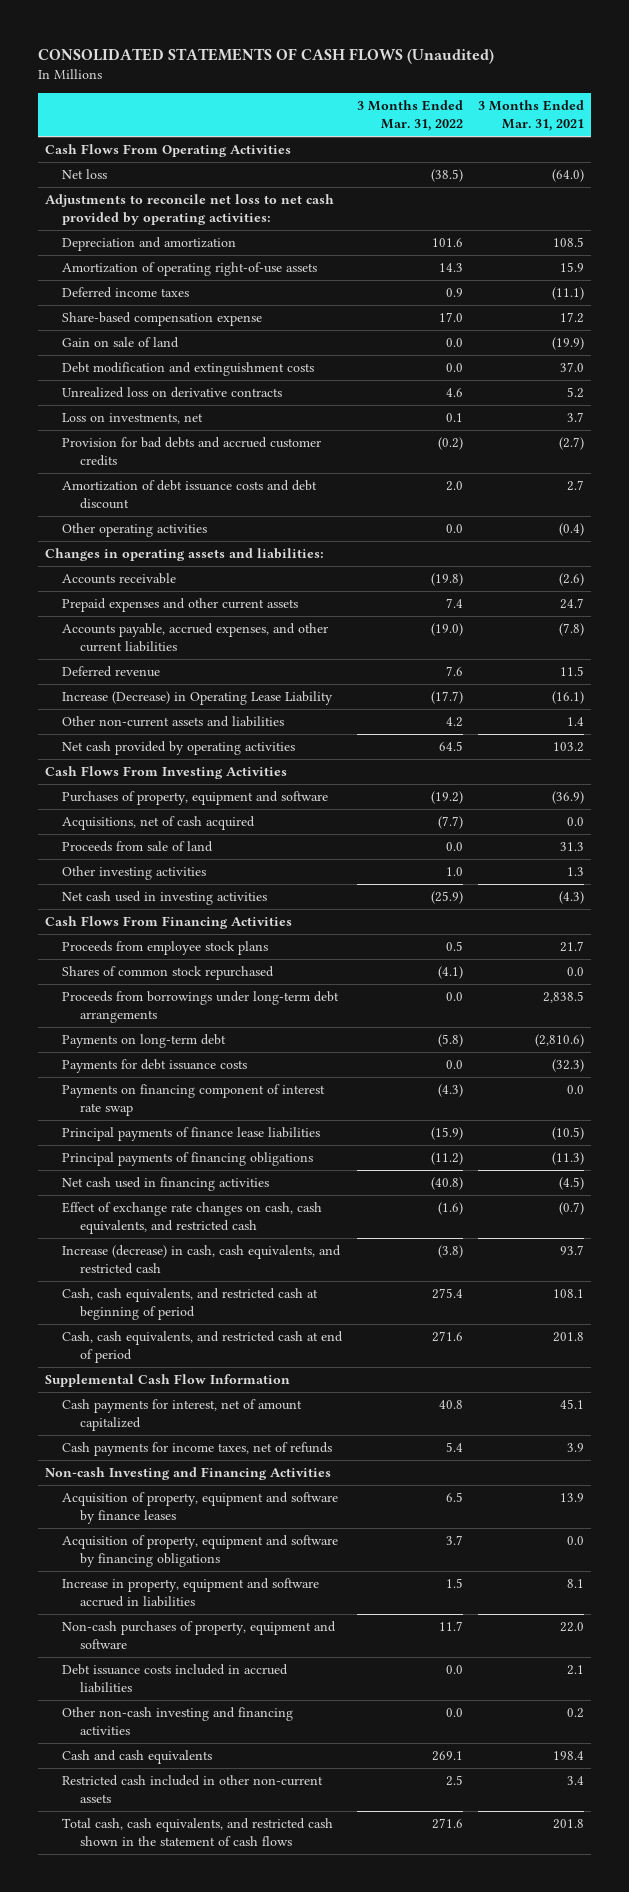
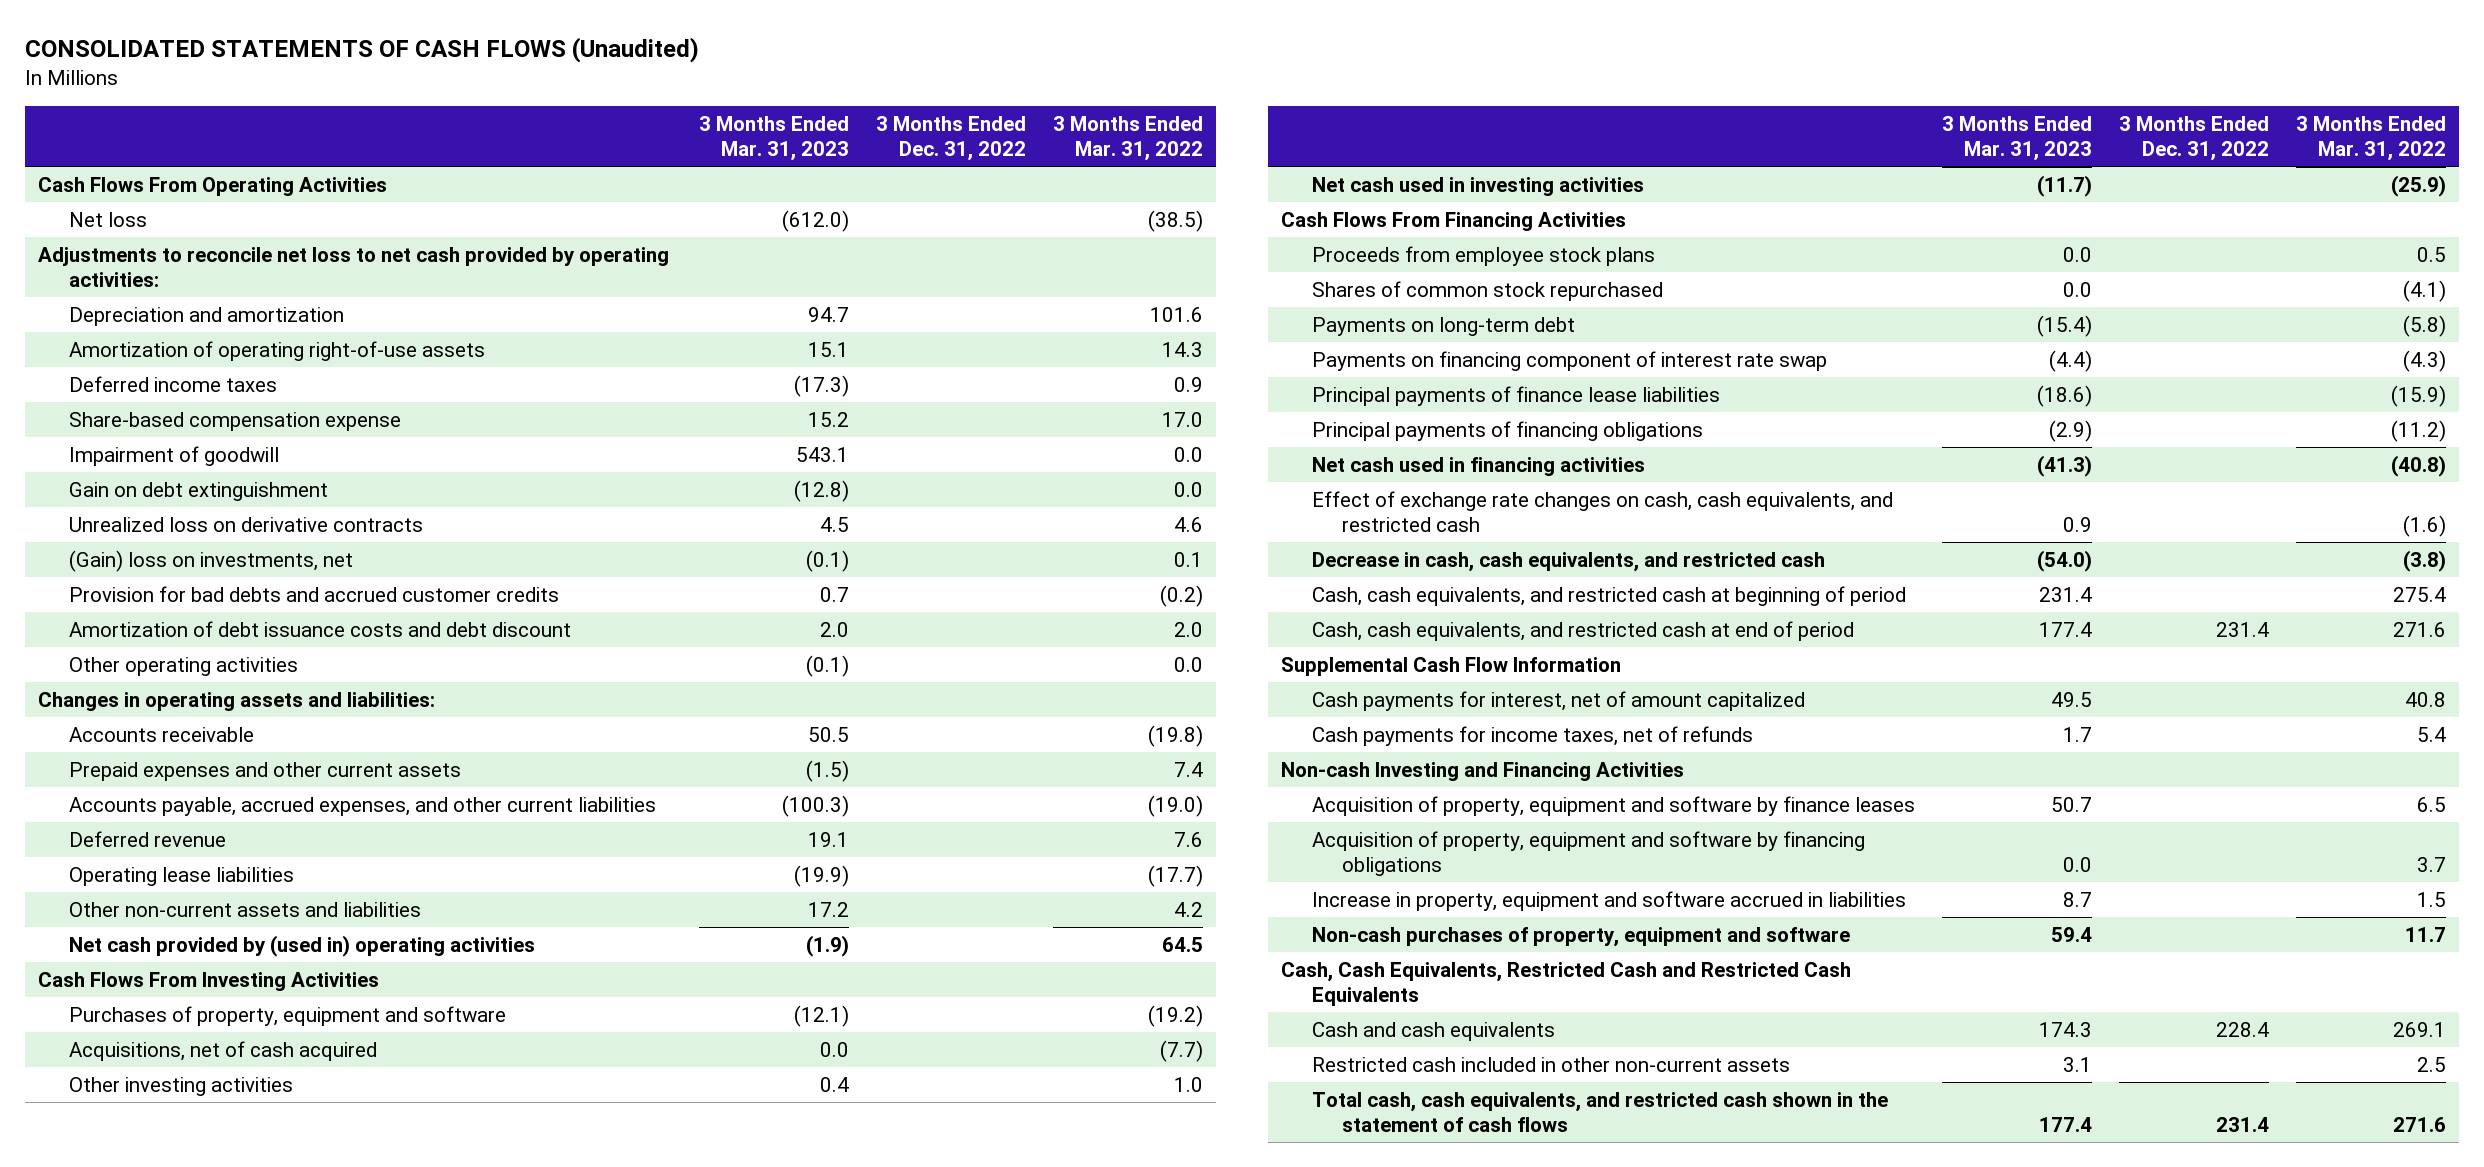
- | 3 Months Ended Mar. 31, 2022 | 3 Months Ended Mar. 31, 2021
+ | 3 Months Ended Mar. 31, 2023 | 3 Months Ended Dec. 31, 2022 | 3 Months Ended Mar. 31, 2022
- Gain on sale of land | 0.0 | (19.9)
- Debt modification and extinguishment costs | 0.0 | 37.0
+ Impairment of goodwill | 543.1 | | 0.0
+ Gain on debt extinguishment | (12.8) | | 0.0
- Loss on investments, net | 0.1 | 3.7
+ (Gain) loss on investments, net | (0.1) | | 0.1
- Increase (Decrease) in Operating Lease Liability | (17.7) | (16.1)
+ Operating lease liabilities | (19.9) | | (17.7)
- Net cash provided by operating activities | 64.5 | 103.2
+ Net cash provided by (used in) operating activities | (1.9) | | 64.5
- Proceeds from sale of land | 0.0 | 31.3
- Proceeds from borrowings under long-term debt arrangements | 0.0 | 2,838.5
- Payments for debt issuance costs | 0.0 | (32.3)
- Increase (decrease) in cash, cash equivalents, and restricted cash | (3.8) | 93.7
+ Decrease in cash, cash equivalents, and restricted cash | (54.0) | | (3.8)
- Debt issuance costs included in accrued liabilities | 0.0 | 2.1
- Other non-cash investing and financing activities | 0.0 | 0.2
+ Cash, Cash Equivalents, Restricted Cash and Restricted Cash Equivalents

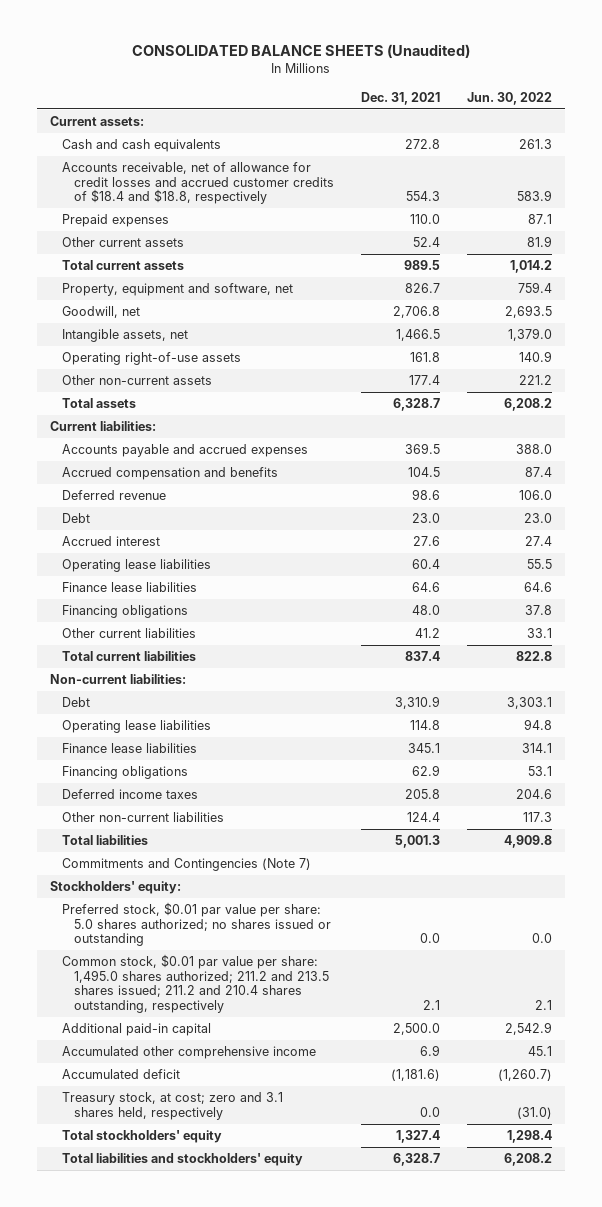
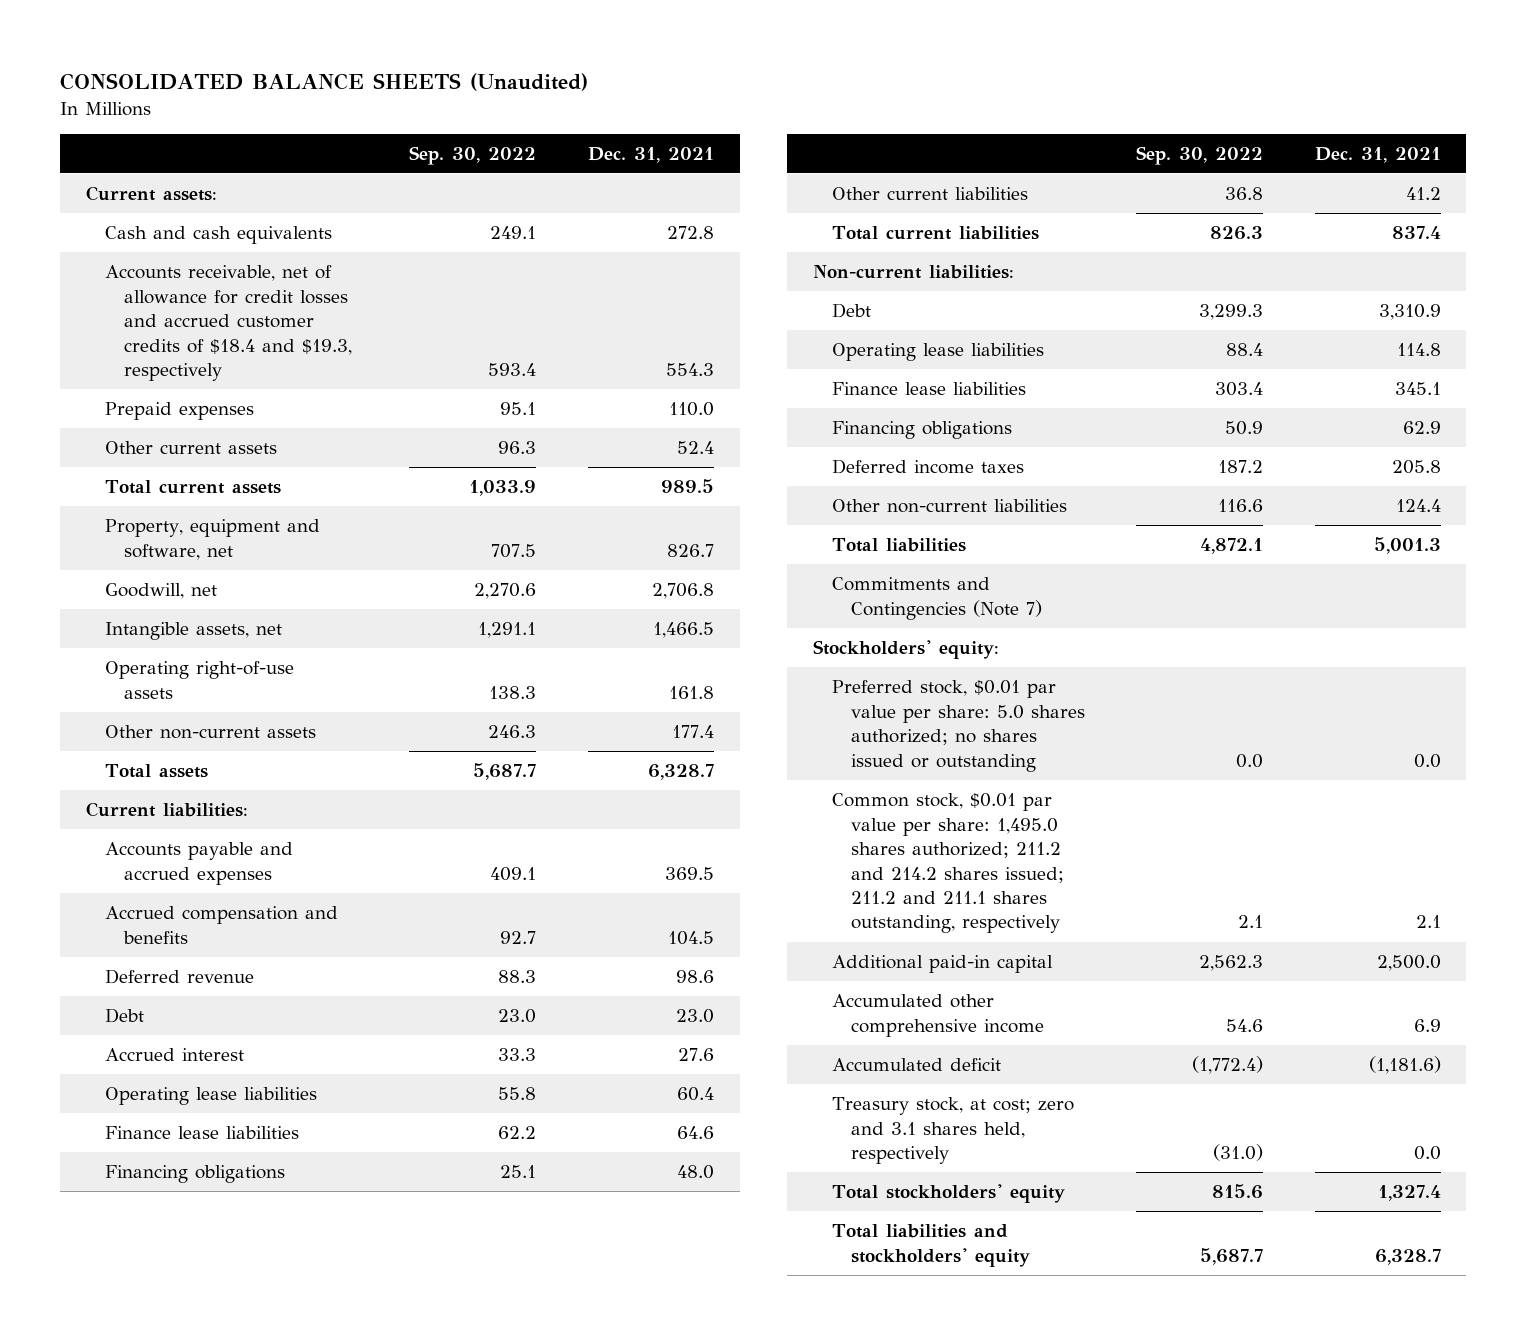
- | Dec. 31, 2021 | Jun. 30, 2022
+ | Sep. 30, 2022 | Dec. 31, 2021
- Accounts receivable, net of allowance for credit losses and accrued customer credits of $18.4 and $18.8, respectively | 554.3 | 583.9
+ Accounts receivable, net of allowance for credit losses and accrued customer credits of $18.4 and $19.3, respectively | 593.4 | 554.3
- Common stock, $0.01 par value per share: 1,495.0 shares authorized; 211.2 and 213.5 shares issued; 211.2 and 210.4 shares outstanding, respectively | 2.1 | 2.1
+ Common stock, $0.01 par value per share: 1,495.0 shares authorized; 211.2 and 214.2 shares issued; 211.2 and 211.1 shares outstanding, respectively | 2.1 | 2.1

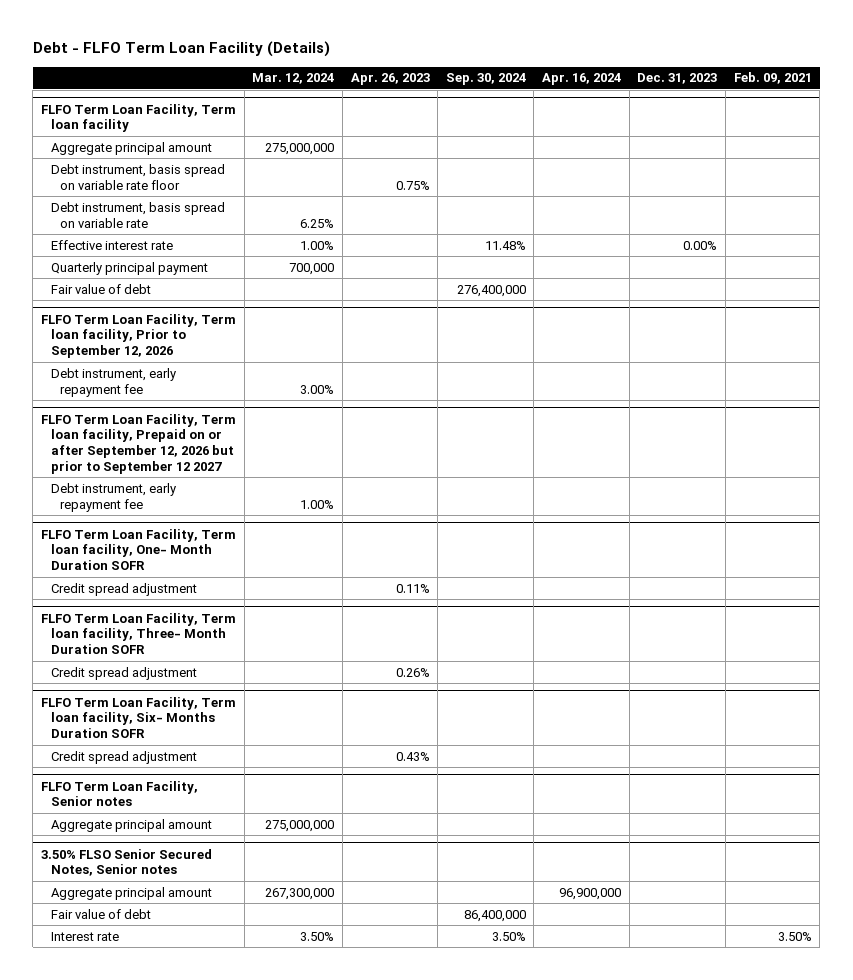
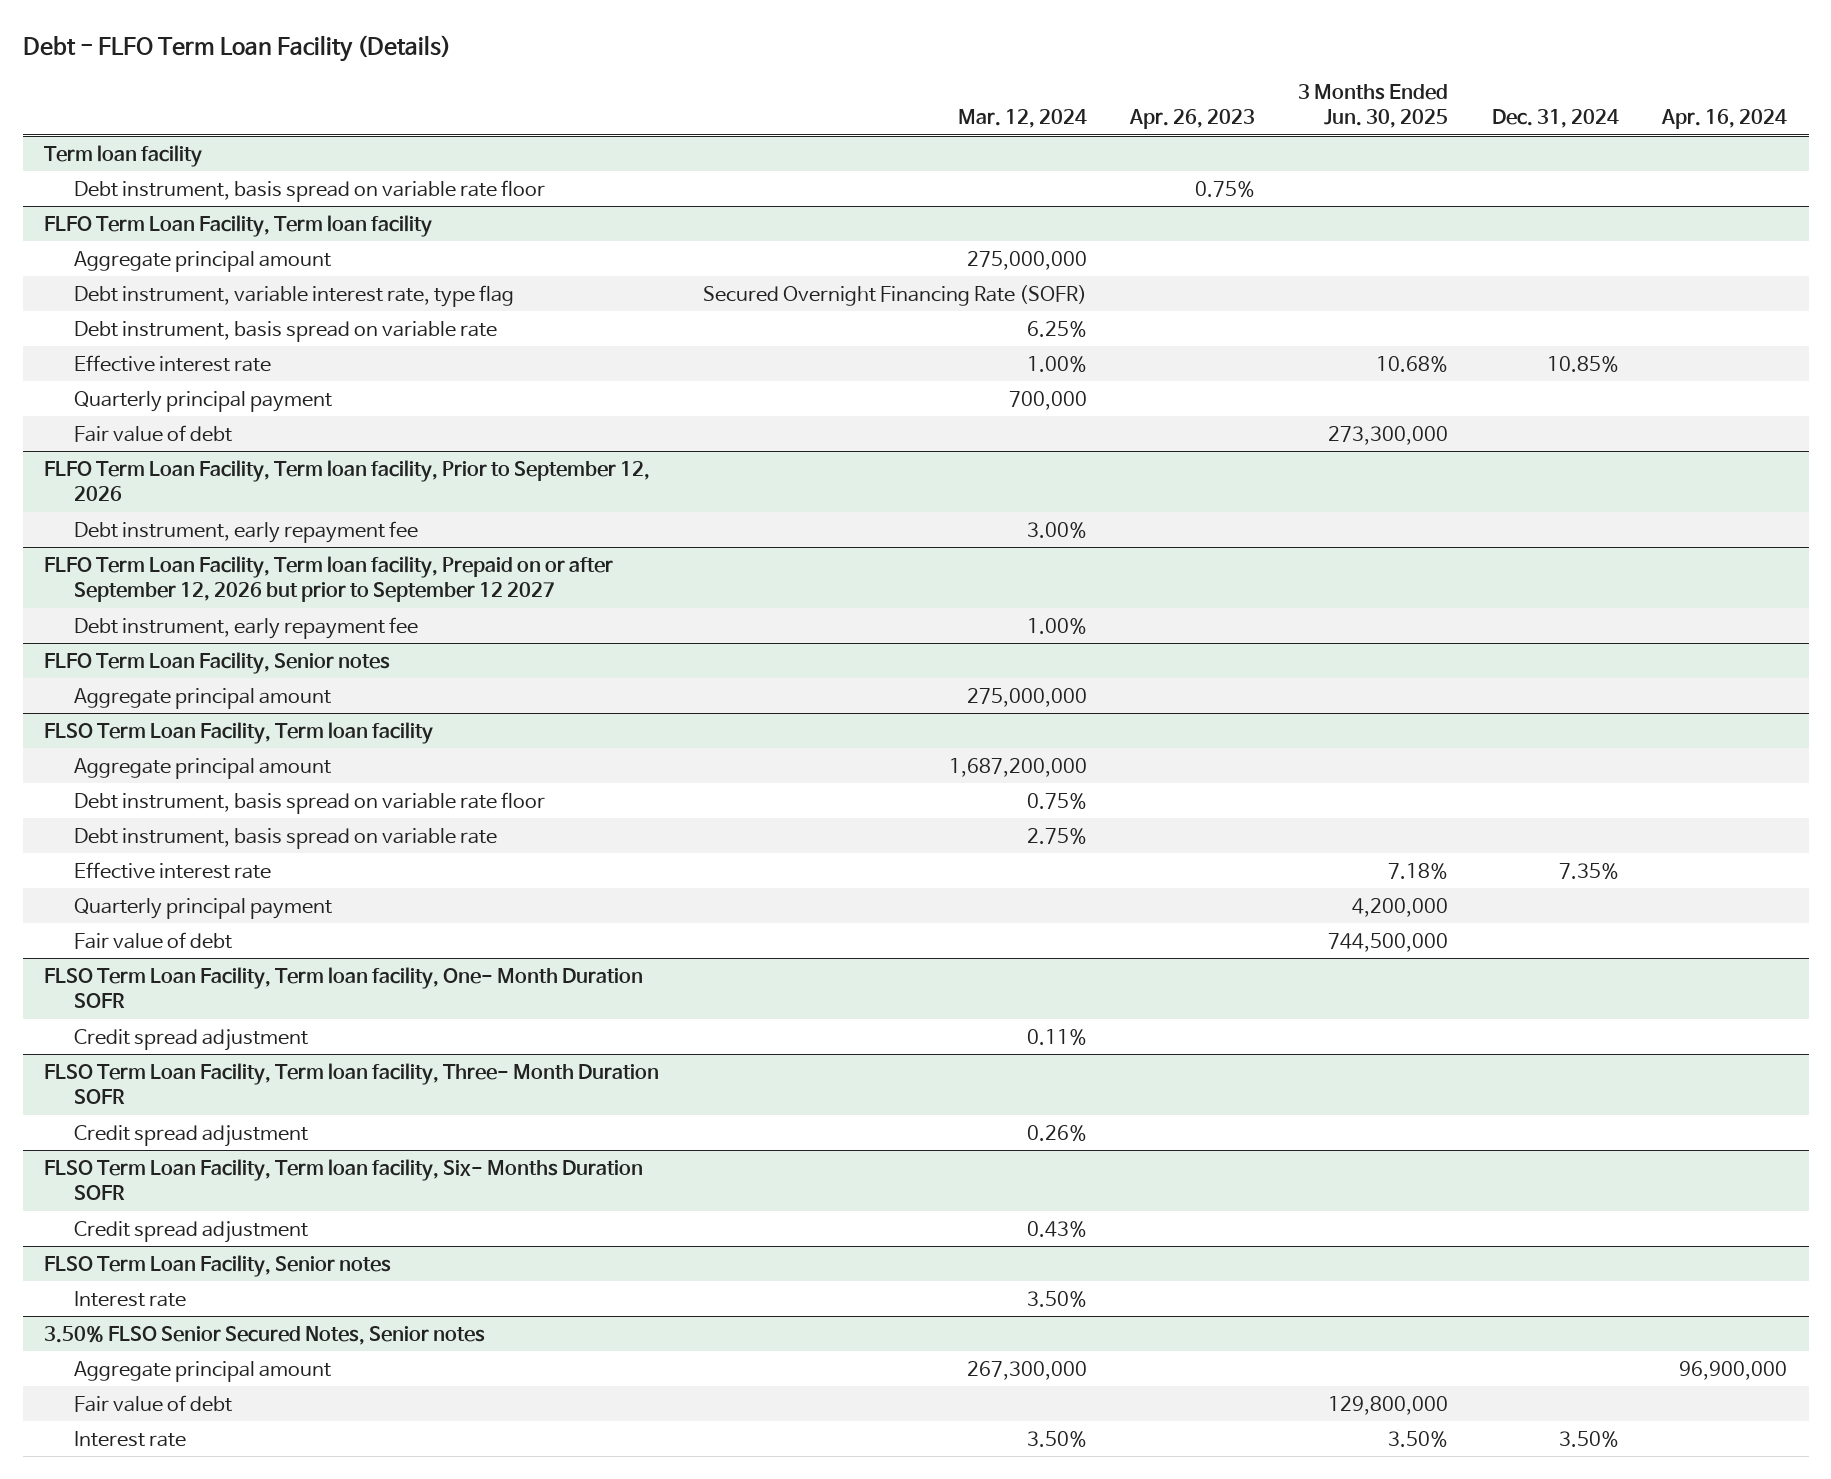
- | Mar. 12, 2024 | Apr. 26, 2023 | Sep. 30, 2024 | Apr. 16, 2024 | Dec. 31, 2023 | Feb. 09, 2021
+ | Mar. 12, 2024 | Apr. 26, 2023 | 3 Months Ended Jun. 30, 2025 | Dec. 31, 2024 | Apr. 16, 2024
+ Term loan facility
+ Debt instrument, basis spread on variable rate floor | | 0.75% | | |
@ FLFO Term Loan Facility, Term loan facility
- Debt instrument, basis spread on variable rate floor | | 0.75% | | | |
+ Debt instrument, variable interest rate, type flag | Secured Overnight Financing Rate (SOFR) | | | |
- FLFO Term Loan Facility, Term loan facility, One- Month Duration SOFR
- Credit spread adjustment | | 0.11% | | | |
- FLFO Term Loan Facility, Term loan facility, Three- Month Duration SOFR
- Credit spread adjustment | | 0.26% | | | |
- FLFO Term Loan Facility, Term loan facility, Six- Months Duration SOFR
- Credit spread adjustment | | 0.43% | | | |
+ FLSO Term Loan Facility, Term loan facility
+ Aggregate principal amount | 1,687,200,000 | | | |
+ Debt instrument, basis spread on variable rate floor | 0.75% | | | |
+ Debt instrument, basis spread on variable rate | 2.75% | | | |
+ Effective interest rate | | | 7.18% | 7.35% |
+ Quarterly principal payment | | | 4,200,000 | |
+ Fair value of debt | | | 744,500,000 | |
+ FLSO Term Loan Facility, Term loan facility, One- Month Duration SOFR
+ Credit spread adjustment | 0.11% | | | |
+ FLSO Term Loan Facility, Term loan facility, Three- Month Duration SOFR
+ Credit spread adjustment | 0.26% | | | |
+ FLSO Term Loan Facility, Term loan facility, Six- Months Duration SOFR
+ Credit spread adjustment | 0.43% | | | |
+ FLSO Term Loan Facility, Senior notes
+ Interest rate | 3.50% | | | |

